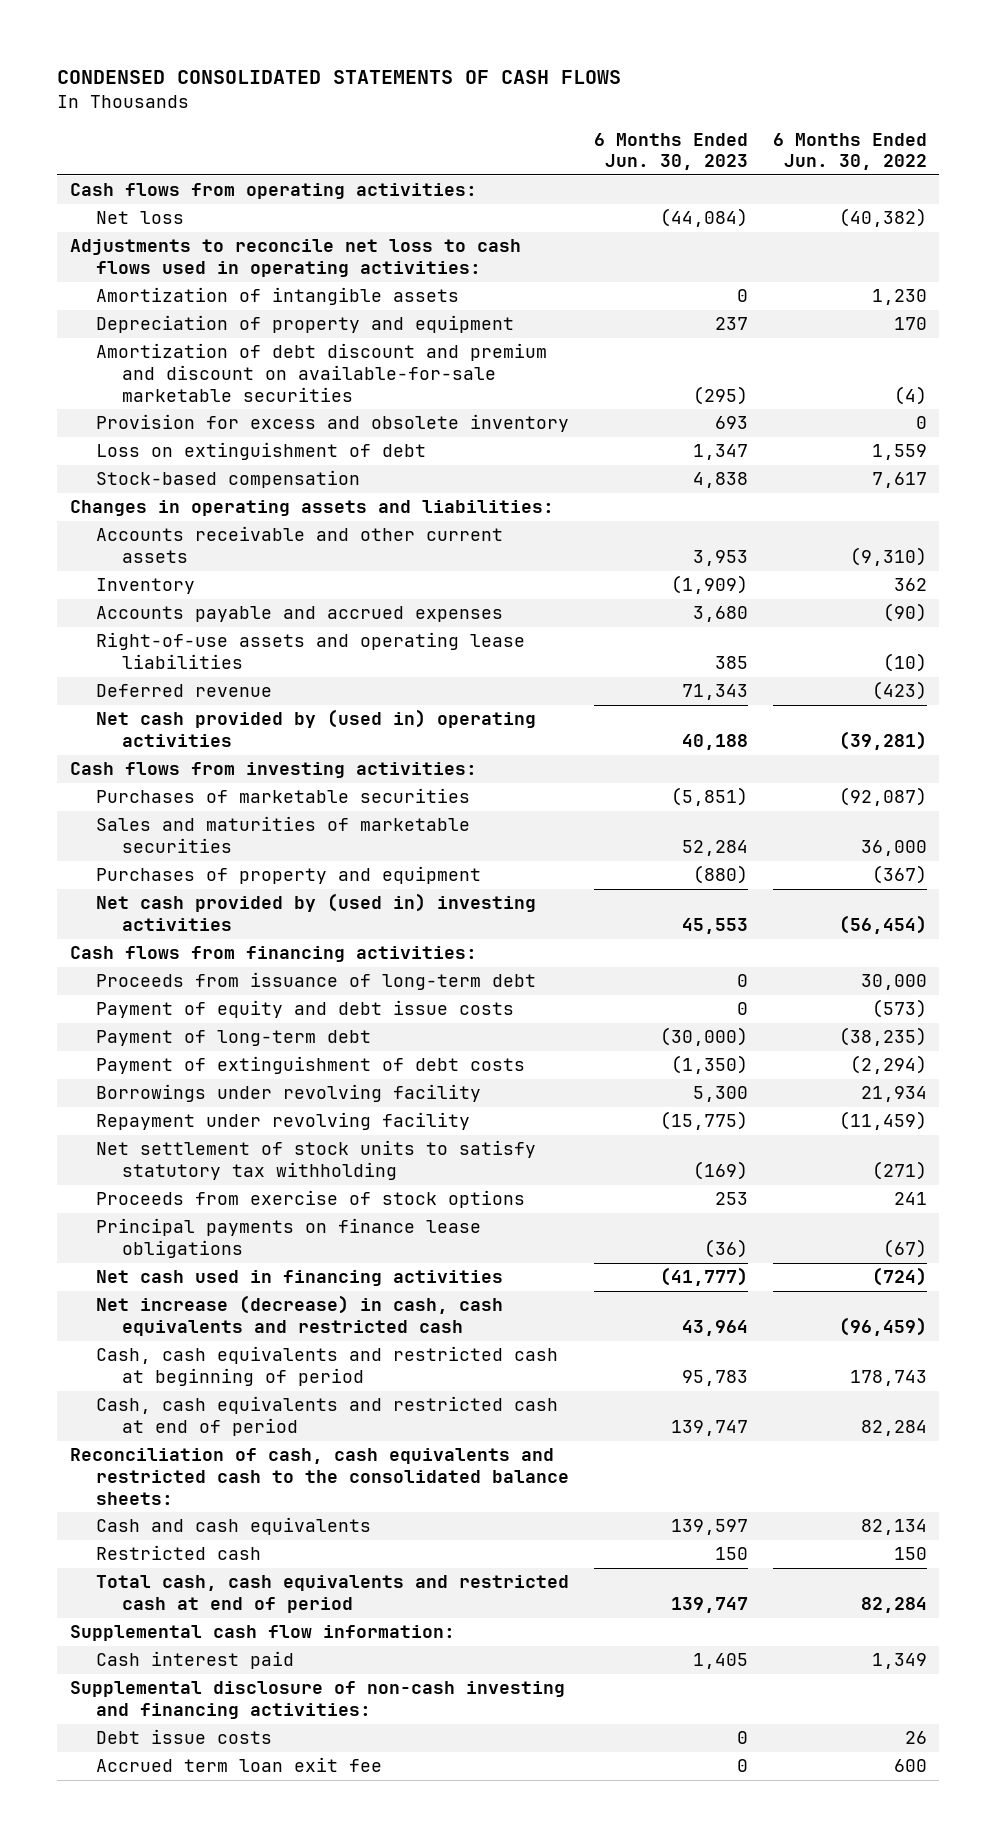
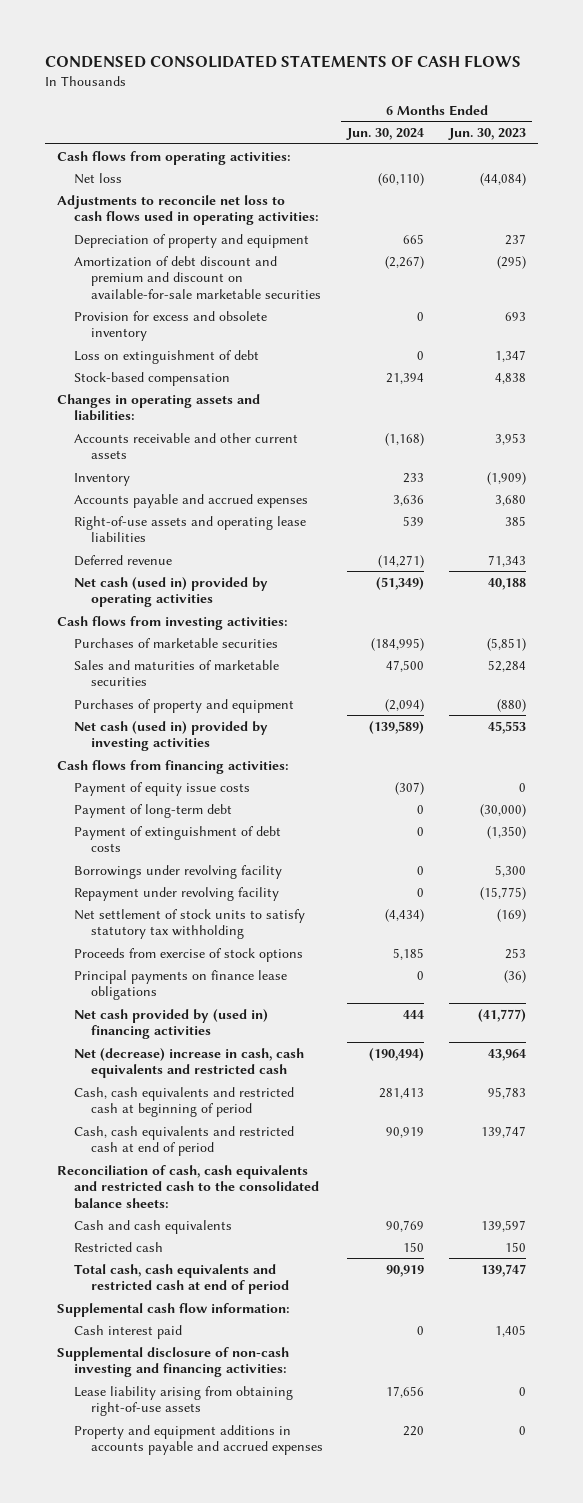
- | 6 Months Ended Jun. 30, 2023 | 6 Months Ended Jun. 30, 2022
+ | 6 Months Ended Jun. 30, 2024 | 6 Months Ended Jun. 30, 2023
- Amortization of intangible assets | 0 | 1,230
- Net cash provided by (used in) operating activities | 40,188 | (39,281)
+ Net cash (used in) provided by operating activities | (51,349) | 40,188
- Net cash provided by (used in) investing activities | 45,553 | (56,454)
+ Net cash (used in) provided by investing activities | (139,589) | 45,553
- Proceeds from issuance of long-term debt | 0 | 30,000
- Payment of equity and debt issue costs | 0 | (573)
+ Payment of equity issue costs | (307) | 0
- Net cash used in financing activities | (41,777) | (724)
- Net increase (decrease) in cash, cash equivalents and restricted cash | 43,964 | (96,459)
+ Net cash provided by (used in) financing activities | 444 | (41,777)
+ Net (decrease) increase in cash, cash equivalents and restricted cash | (190,494) | 43,964
- Debt issue costs | 0 | 26
- Accrued term loan exit fee | 0 | 600
+ Lease liability arising from obtaining right-of-use assets | 17,656 | 0
+ Property and equipment additions in accounts payable and accrued expenses | 220 | 0

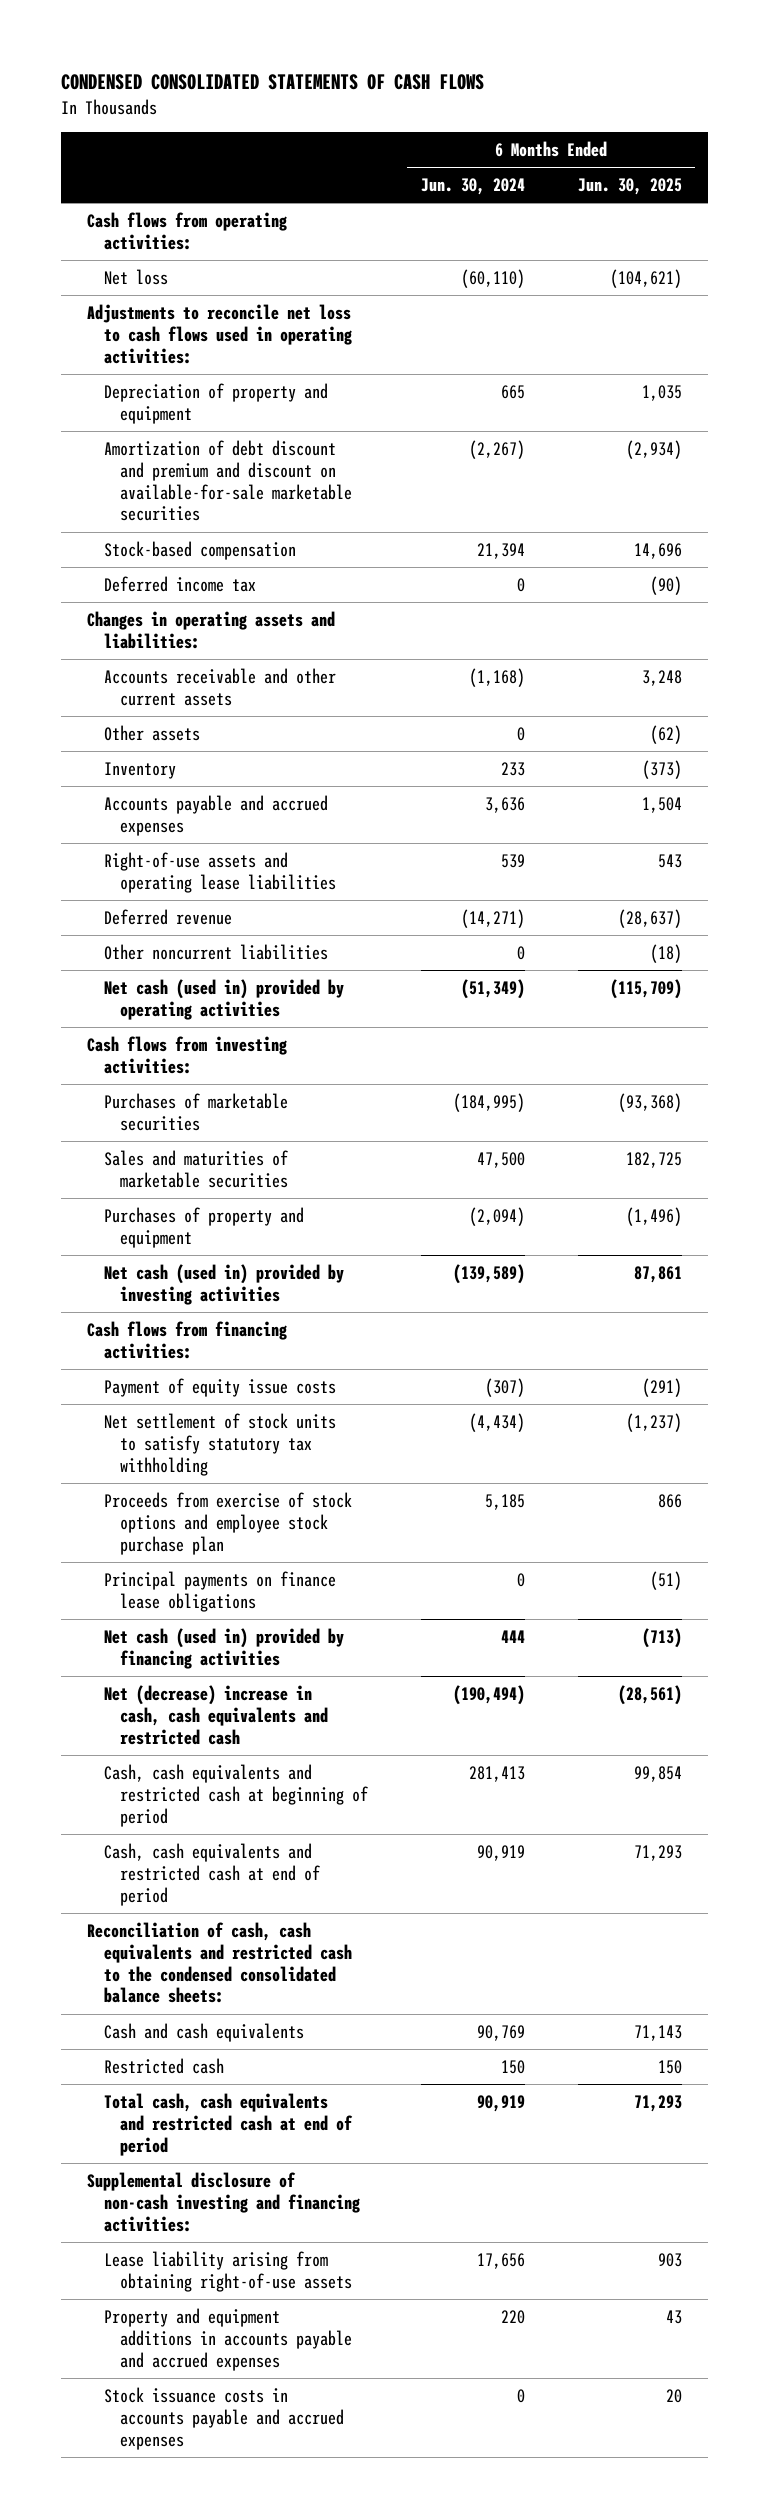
- | 6 Months Ended Jun. 30, 2024 | 6 Months Ended Jun. 30, 2023
+ | 6 Months Ended Jun. 30, 2024 | 6 Months Ended Jun. 30, 2025
- Provision for excess and obsolete inventory | 0 | 693
- Loss on extinguishment of debt | 0 | 1,347
+ Deferred income tax | 0 | (90)
+ Other assets | 0 | (62)
+ Other noncurrent liabilities | 0 | (18)
- Payment of long-term debt | 0 | (30,000)
- Payment of extinguishment of debt costs | 0 | (1,350)
- Borrowings under revolving facility | 0 | 5,300
- Repayment under revolving facility | 0 | (15,775)
- Proceeds from exercise of stock options | 5,185 | 253
+ Proceeds from exercise of stock options and employee stock purchase plan | 5,185 | 866
- Net cash provided by (used in) financing activities | 444 | (41,777)
+ Net cash (used in) provided by financing activities | 444 | (713)
- Reconciliation of cash, cash equivalents and restricted cash to the consolidated balance sheets:
+ Reconciliation of cash, cash equivalents and restricted cash to the condensed consolidated balance sheets:
- Supplemental cash flow information:
- Cash interest paid | 0 | 1,405
+ Stock issuance costs in accounts payable and accrued expenses | 0 | 20

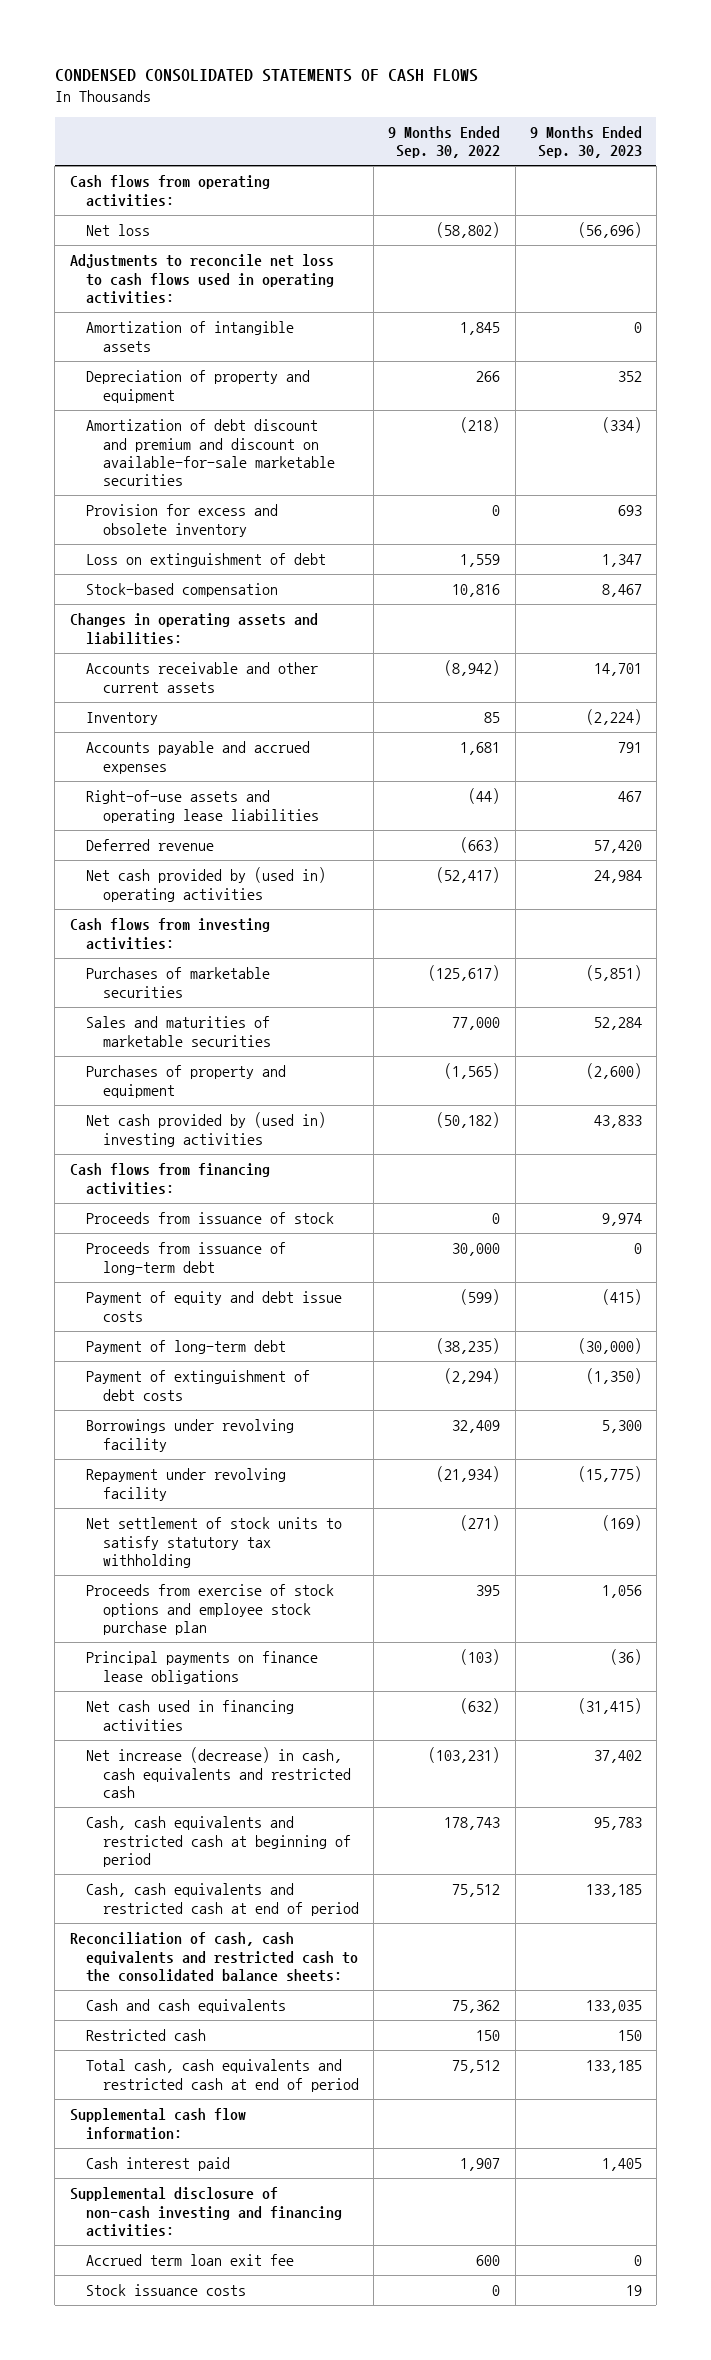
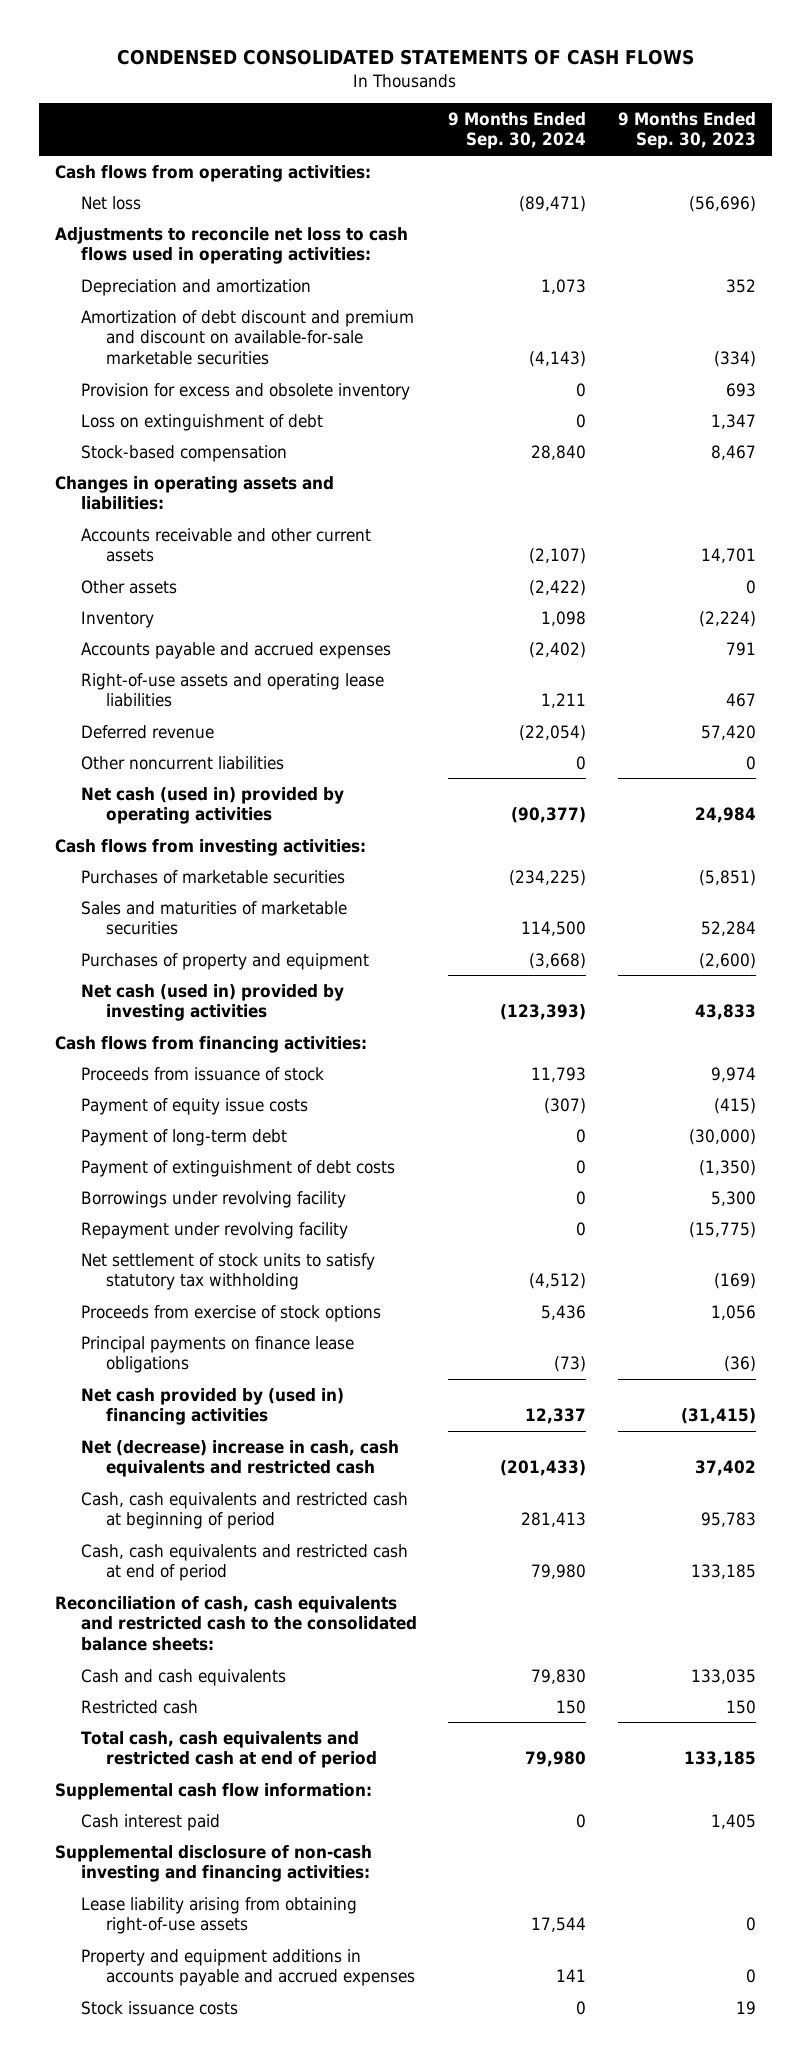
- | 9 Months Ended Sep. 30, 2022 | 9 Months Ended Sep. 30, 2023
+ | 9 Months Ended Sep. 30, 2024 | 9 Months Ended Sep. 30, 2023
- Amortization of intangible assets | 1,845 | 0
- Depreciation of property and equipment | 266 | 352
+ Depreciation and amortization | 1,073 | 352
+ Other assets | (2,422) | 0
- Net cash provided by (used in) operating activities | (52,417) | 24,984
+ Other noncurrent liabilities | 0 | 0
+ Net cash (used in) provided by operating activities | (90,377) | 24,984
- Net cash provided by (used in) investing activities | (50,182) | 43,833
+ Net cash (used in) provided by investing activities | (123,393) | 43,833
- Proceeds from issuance of long-term debt | 30,000 | 0
- Payment of equity and debt issue costs | (599) | (415)
+ Payment of equity issue costs | (307) | (415)
- Proceeds from exercise of stock options and employee stock purchase plan | 395 | 1,056
+ Proceeds from exercise of stock options | 5,436 | 1,056
- Net cash used in financing activities | (632) | (31,415)
- Net increase (decrease) in cash, cash equivalents and restricted cash | (103,231) | 37,402
+ Net cash provided by (used in) financing activities | 12,337 | (31,415)
+ Net (decrease) increase in cash, cash equivalents and restricted cash | (201,433) | 37,402
- Accrued term loan exit fee | 600 | 0
+ Lease liability arising from obtaining right-of-use assets | 17,544 | 0
+ Property and equipment additions in accounts payable and accrued expenses | 141 | 0

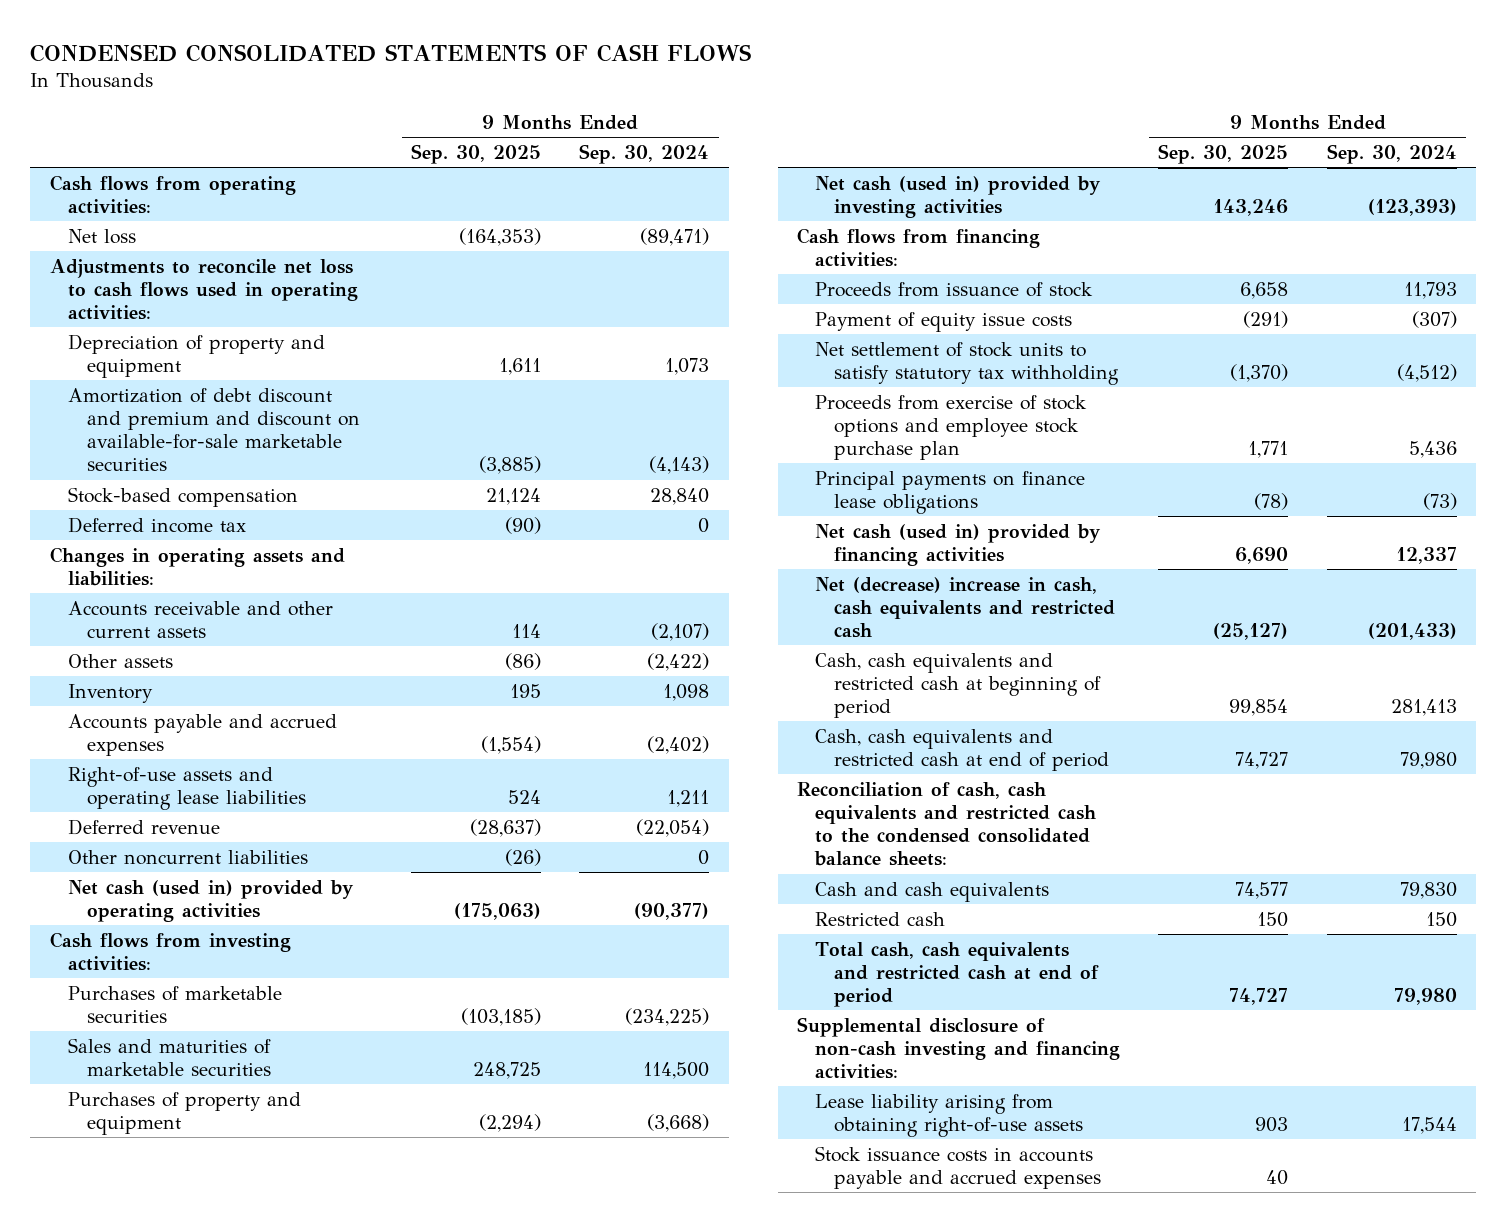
- | 9 Months Ended Sep. 30, 2024 | 9 Months Ended Sep. 30, 2023
+ | 9 Months Ended Sep. 30, 2025 | 9 Months Ended Sep. 30, 2024
- Depreciation and amortization | 1,073 | 352
+ Depreciation of property and equipment | 1,611 | 1,073
- Provision for excess and obsolete inventory | 0 | 693
- Loss on extinguishment of debt | 0 | 1,347
+ Deferred income tax | (90) | 0
- Payment of long-term debt | 0 | (30,000)
- Payment of extinguishment of debt costs | 0 | (1,350)
- Borrowings under revolving facility | 0 | 5,300
- Repayment under revolving facility | 0 | (15,775)
- Proceeds from exercise of stock options | 5,436 | 1,056
+ Proceeds from exercise of stock options and employee stock purchase plan | 1,771 | 5,436
- Net cash provided by (used in) financing activities | 12,337 | (31,415)
+ Net cash (used in) provided by financing activities | 6,690 | 12,337
- Reconciliation of cash, cash equivalents and restricted cash to the consolidated balance sheets:
+ Reconciliation of cash, cash equivalents and restricted cash to the condensed consolidated balance sheets:
- Supplemental cash flow information:
- Cash interest paid | 0 | 1,405
- Property and equipment additions in accounts payable and accrued expenses | 141 | 0
- Stock issuance costs | 0 | 19
+ Stock issuance costs in accounts payable and accrued expenses | 40 |

